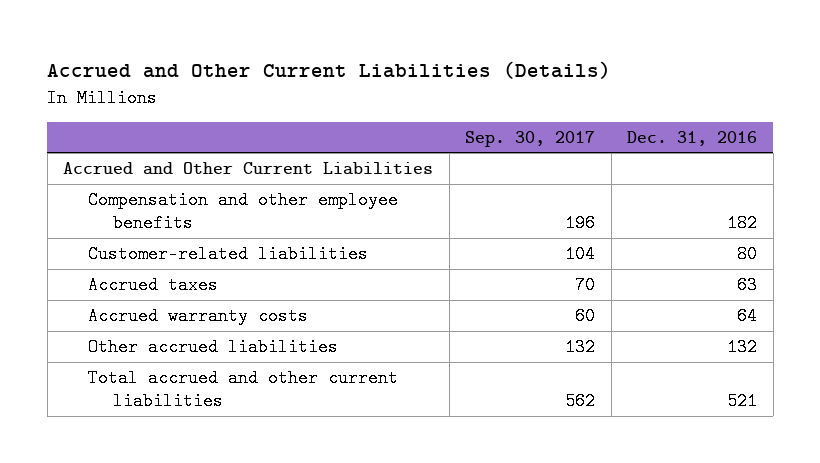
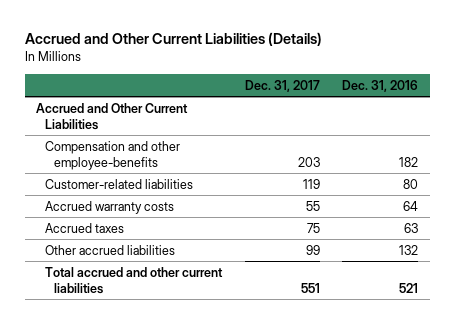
- | Sep. 30, 2017 | Dec. 31, 2016
+ | Dec. 31, 2017 | Dec. 31, 2016
- Compensation and other employee benefits | 196 | 182
+ Compensation and other employee-benefits | 203 | 182
moved down: Accrued taxes | 75 | 63

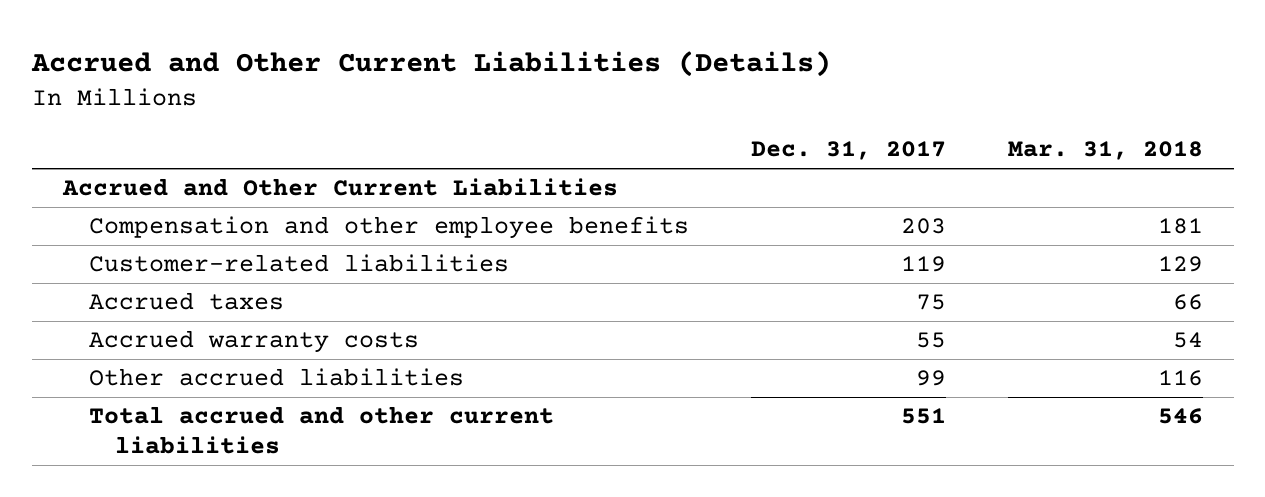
- | Dec. 31, 2017 | Dec. 31, 2016
+ | Dec. 31, 2017 | Mar. 31, 2018
- Compensation and other employee-benefits | 203 | 182
+ Compensation and other employee benefits | 203 | 181
moved down: Accrued warranty costs | 55 | 54

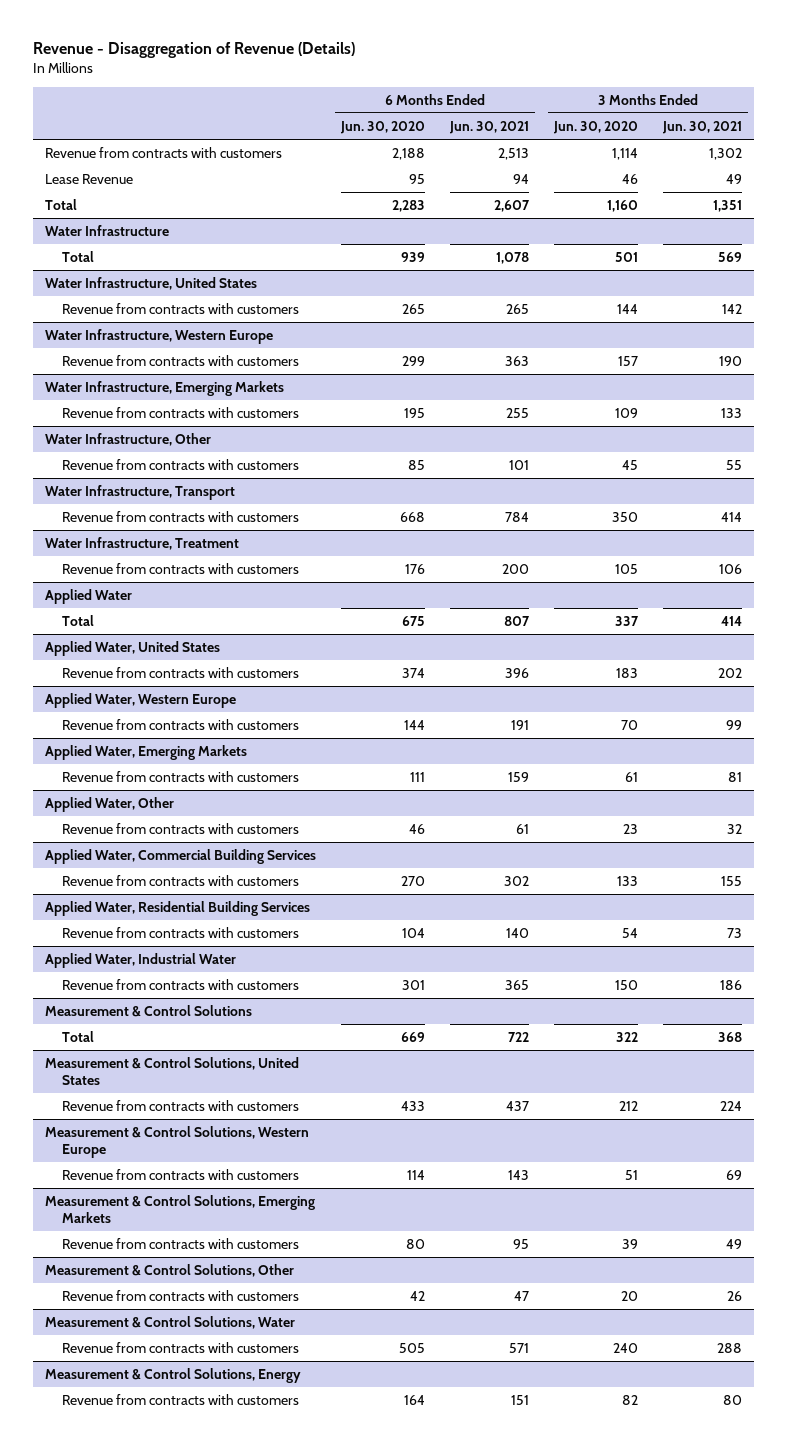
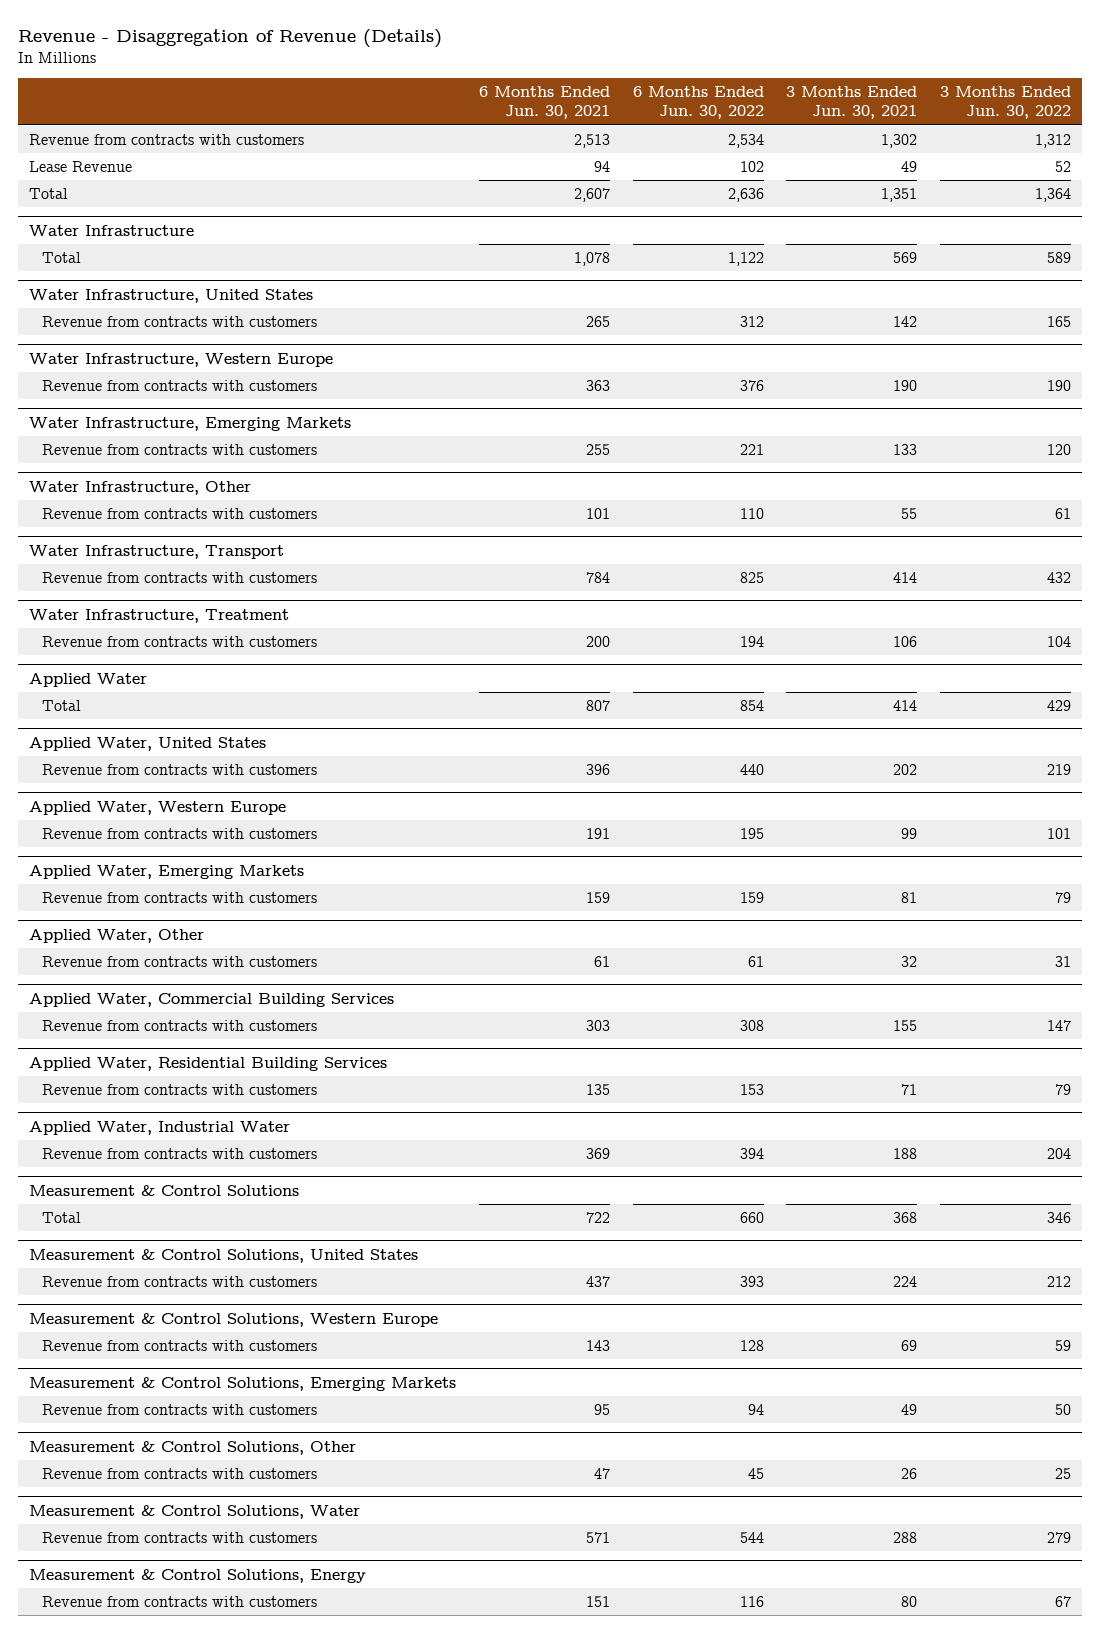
- | 6 Months Ended Jun. 30, 2020 | 6 Months Ended Jun. 30, 2021 | 3 Months Ended Jun. 30, 2020 | 3 Months Ended Jun. 30, 2021
+ | 6 Months Ended Jun. 30, 2021 | 6 Months Ended Jun. 30, 2022 | 3 Months Ended Jun. 30, 2021 | 3 Months Ended Jun. 30, 2022
@ Applied Water, Commercial Building Services
- Revenue from contracts with customers | 270 | 302 | 133 | 155
+ Revenue from contracts with customers | 303 | 308 | 155 | 147
@ Applied Water, Residential Building Services
- Revenue from contracts with customers | 104 | 140 | 54 | 73
+ Revenue from contracts with customers | 135 | 153 | 71 | 79
@ Applied Water, Industrial Water
- Revenue from contracts with customers | 301 | 365 | 150 | 186
+ Revenue from contracts with customers | 369 | 394 | 188 | 204

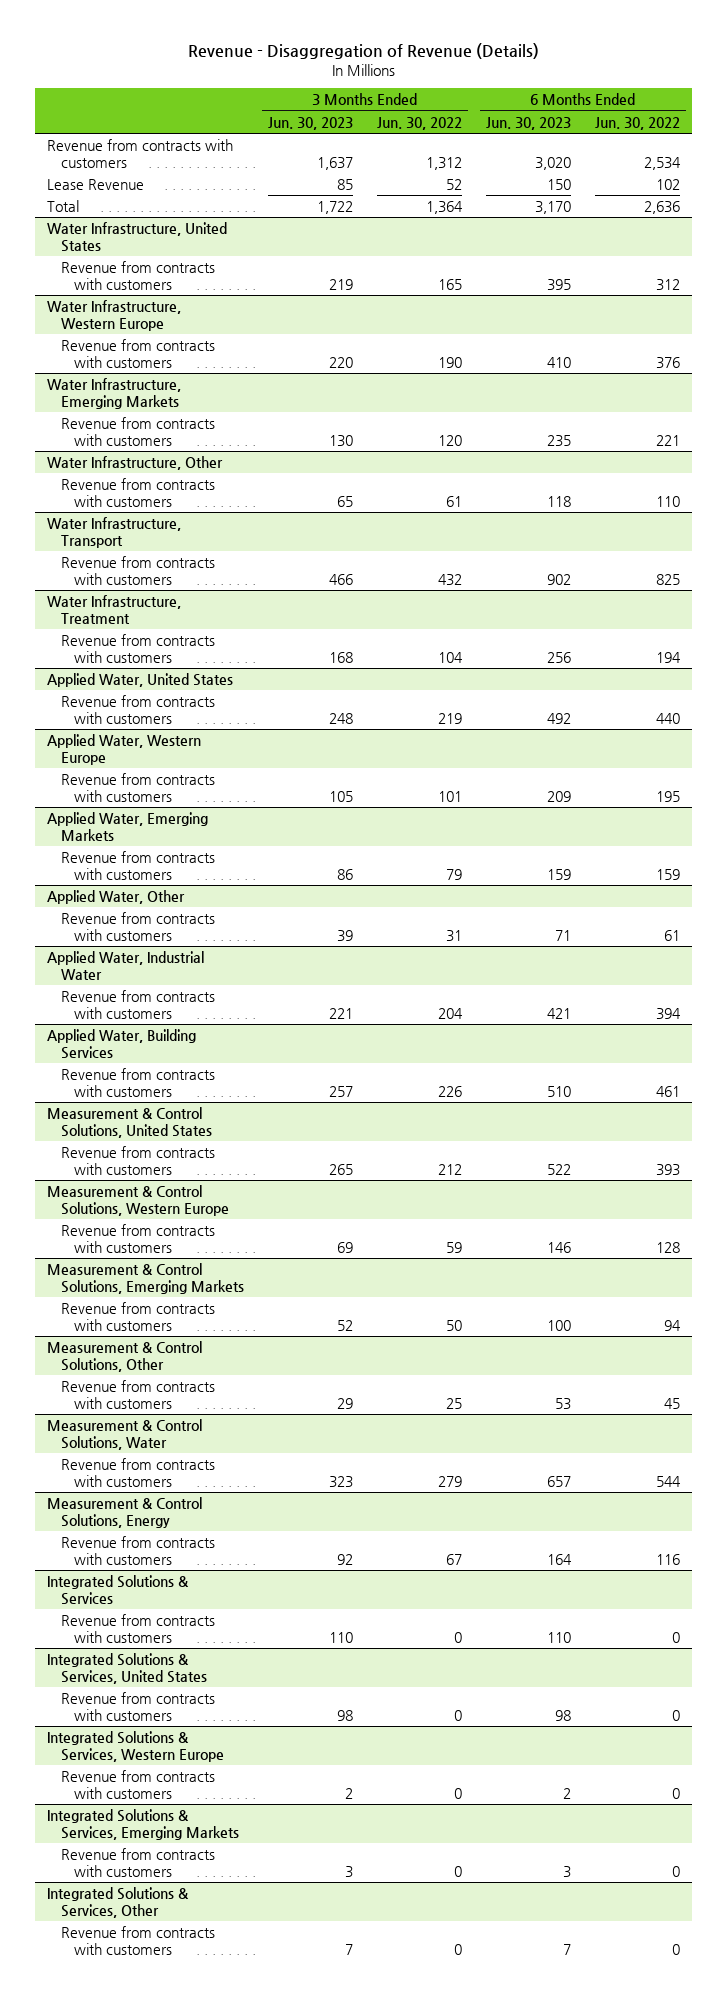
- | 6 Months Ended Jun. 30, 2021 | 6 Months Ended Jun. 30, 2022 | 3 Months Ended Jun. 30, 2021 | 3 Months Ended Jun. 30, 2022
+ | 3 Months Ended Jun. 30, 2023 | 3 Months Ended Jun. 30, 2022 | 6 Months Ended Jun. 30, 2023 | 6 Months Ended Jun. 30, 2022
- Water Infrastructure
- Total | 1,078 | 1,122 | 569 | 589
- Applied Water
- Total | 807 | 854 | 414 | 429
- Applied Water, Commercial Building Services
- Revenue from contracts with customers | 303 | 308 | 155 | 147
- Applied Water, Residential Building Services
- Revenue from contracts with customers | 135 | 153 | 71 | 79
- Measurement & Control Solutions
- Total | 722 | 660 | 368 | 346
+ Applied Water, Building Services
+ Revenue from contracts with customers | 257 | 226 | 510 | 461
+ Integrated Solutions & Services
+ Revenue from contracts with customers | 110 | 0 | 110 | 0
+ Integrated Solutions & Services, United States
+ Revenue from contracts with customers | 98 | 0 | 98 | 0
+ Integrated Solutions & Services, Western Europe
+ Revenue from contracts with customers | 2 | 0 | 2 | 0
+ Integrated Solutions & Services, Emerging Markets
+ Revenue from contracts with customers | 3 | 0 | 3 | 0
+ Integrated Solutions & Services, Other
+ Revenue from contracts with customers | 7 | 0 | 7 | 0

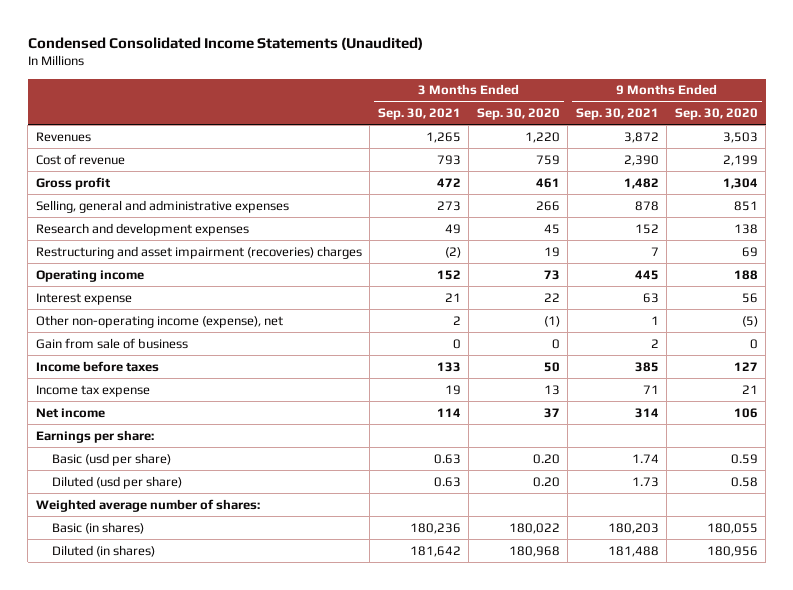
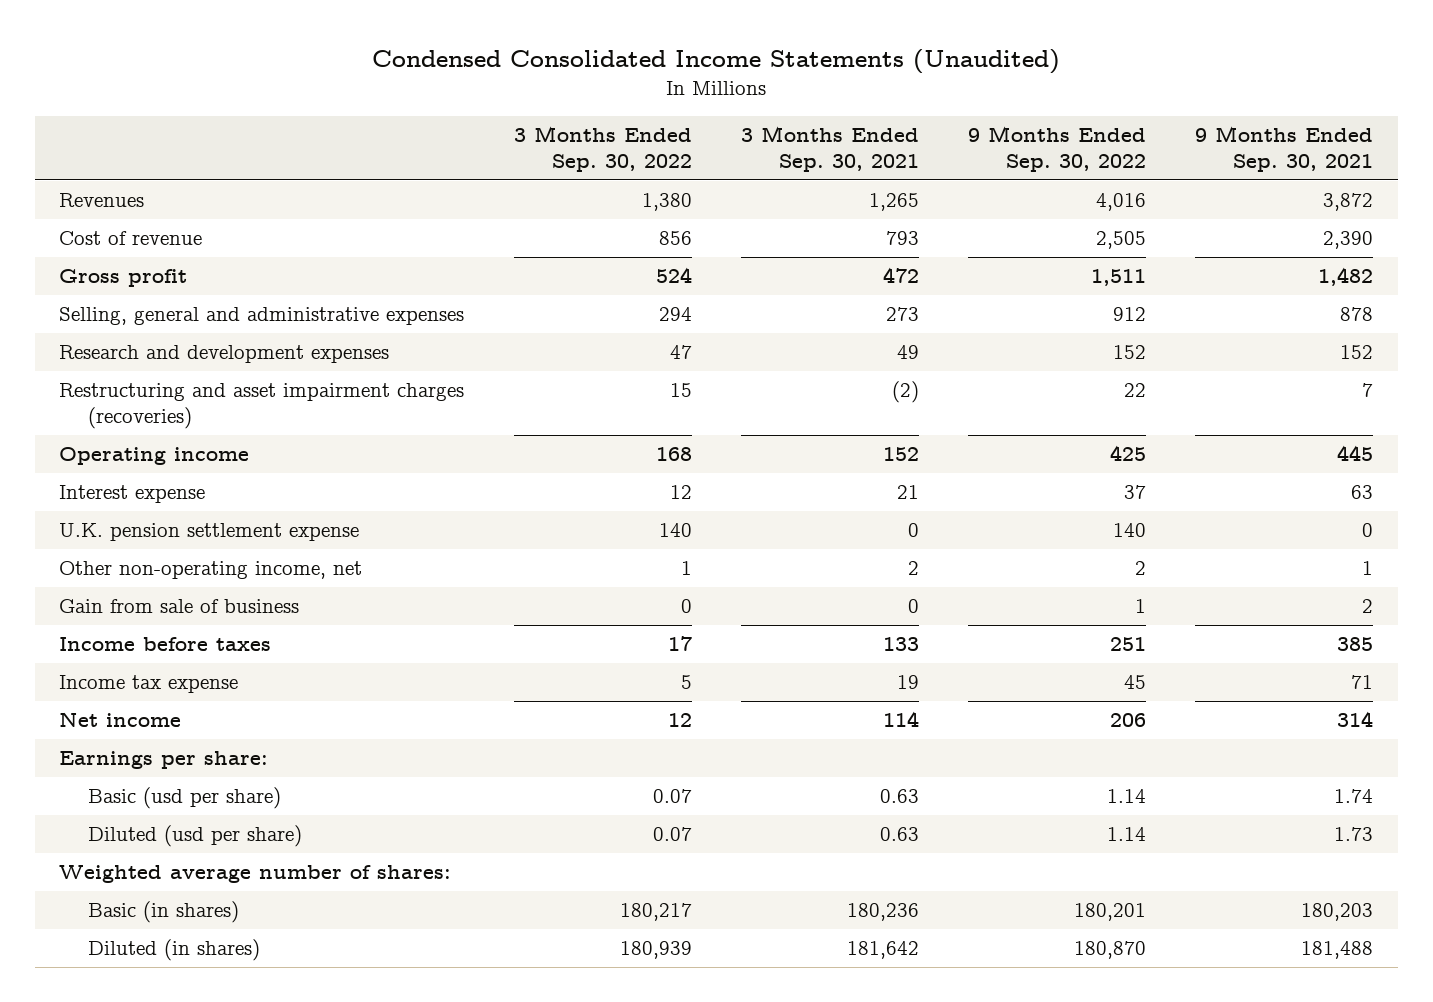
- | 3 Months Ended Sep. 30, 2021 | 3 Months Ended Sep. 30, 2020 | 9 Months Ended Sep. 30, 2021 | 9 Months Ended Sep. 30, 2020
+ | 3 Months Ended Sep. 30, 2022 | 3 Months Ended Sep. 30, 2021 | 9 Months Ended Sep. 30, 2022 | 9 Months Ended Sep. 30, 2021
- Restructuring and asset impairment (recoveries) charges | (2) | 19 | 7 | 69
+ Restructuring and asset impairment charges (recoveries) | 15 | (2) | 22 | 7
- Other non-operating income (expense), net | 2 | (1) | 1 | (5)
+ U.K. pension settlement expense | 140 | 0 | 140 | 0
+ Other non-operating income, net | 1 | 2 | 2 | 1

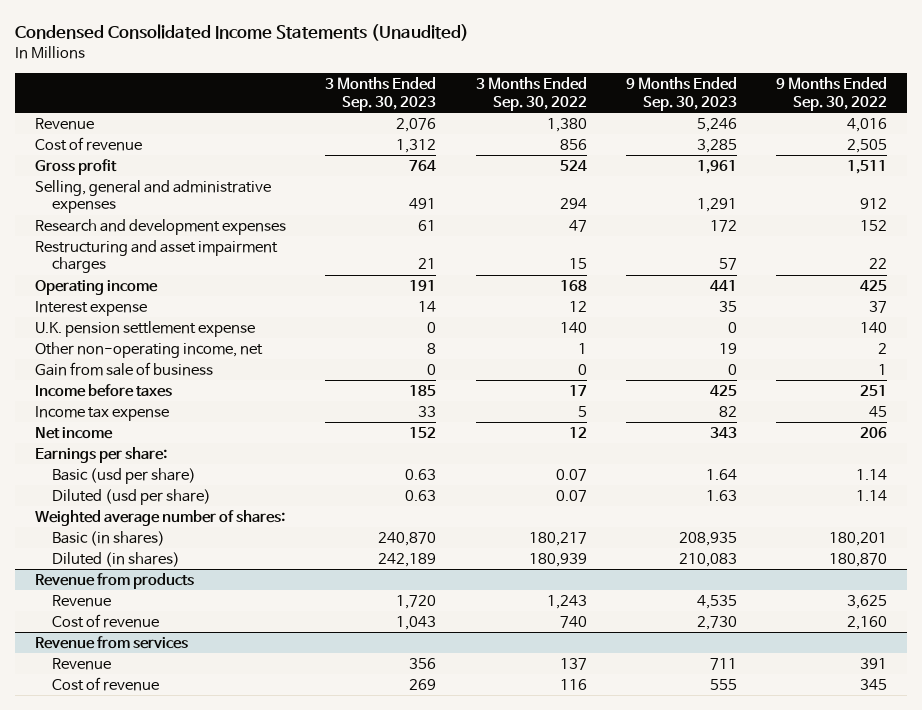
- | 3 Months Ended Sep. 30, 2022 | 3 Months Ended Sep. 30, 2021 | 9 Months Ended Sep. 30, 2022 | 9 Months Ended Sep. 30, 2021
+ | 3 Months Ended Sep. 30, 2023 | 3 Months Ended Sep. 30, 2022 | 9 Months Ended Sep. 30, 2023 | 9 Months Ended Sep. 30, 2022
- Revenues | 1,380 | 1,265 | 4,016 | 3,872
+ Revenue | 2,076 | 1,380 | 5,246 | 4,016
- Restructuring and asset impairment charges (recoveries) | 15 | (2) | 22 | 7
+ Restructuring and asset impairment charges | 21 | 15 | 57 | 22
+ Revenue from products
+ Revenue | 1,720 | 1,243 | 4,535 | 3,625
+ Cost of revenue | 1,043 | 740 | 2,730 | 2,160
+ Revenue from services
+ Revenue | 356 | 137 | 711 | 391
+ Cost of revenue | 269 | 116 | 555 | 345

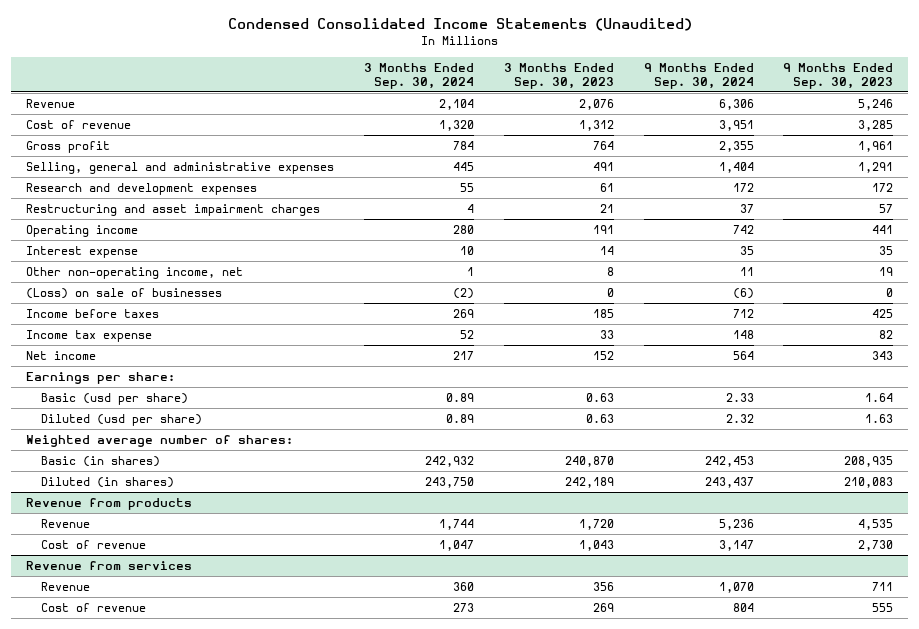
- | 3 Months Ended Sep. 30, 2023 | 3 Months Ended Sep. 30, 2022 | 9 Months Ended Sep. 30, 2023 | 9 Months Ended Sep. 30, 2022
+ | 3 Months Ended Sep. 30, 2024 | 3 Months Ended Sep. 30, 2023 | 9 Months Ended Sep. 30, 2024 | 9 Months Ended Sep. 30, 2023
- U.K. pension settlement expense | 0 | 140 | 0 | 140
- Gain from sale of business | 0 | 0 | 0 | 1
+ (Loss) on sale of businesses | (2) | 0 | (6) | 0

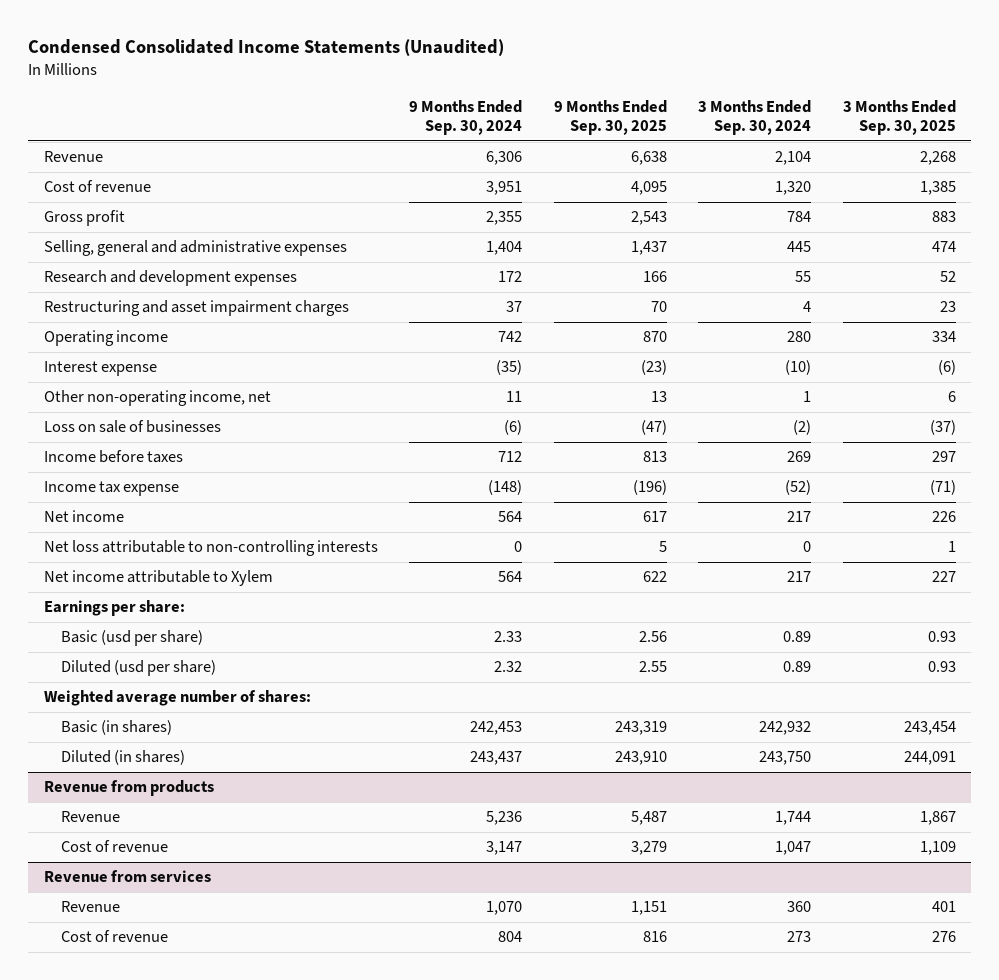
- | 3 Months Ended Sep. 30, 2024 | 3 Months Ended Sep. 30, 2023 | 9 Months Ended Sep. 30, 2024 | 9 Months Ended Sep. 30, 2023
+ | 9 Months Ended Sep. 30, 2024 | 9 Months Ended Sep. 30, 2025 | 3 Months Ended Sep. 30, 2024 | 3 Months Ended Sep. 30, 2025
- Interest expense | 10 | 14 | 35 | 35
+ Interest expense | (35) | (23) | (10) | (6)
- (Loss) on sale of businesses | (2) | 0 | (6) | 0
+ Loss on sale of businesses | (6) | (47) | (2) | (37)
- Income tax expense | 52 | 33 | 148 | 82
+ Income tax expense | (148) | (196) | (52) | (71)
+ Net loss attributable to non-controlling interests | 0 | 5 | 0 | 1
+ Net income attributable to Xylem | 564 | 622 | 217 | 227

